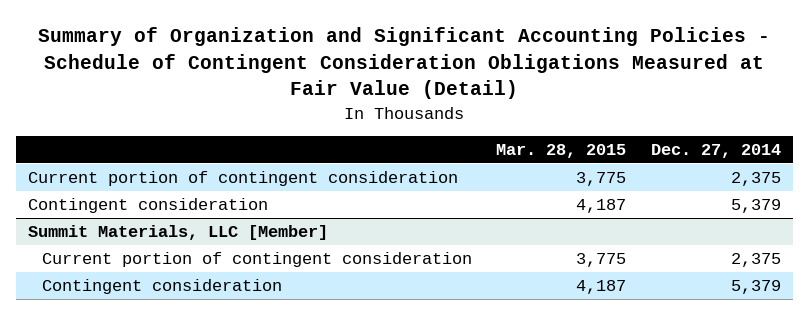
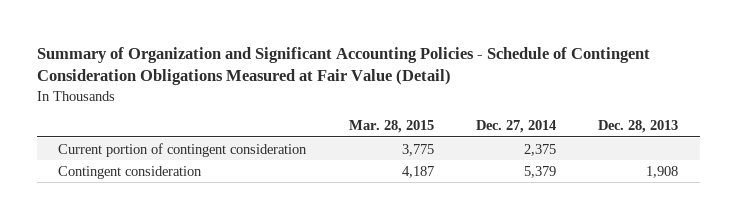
- | Mar. 28, 2015 | Dec. 27, 2014
+ | Mar. 28, 2015 | Dec. 27, 2014 | Dec. 28, 2013
- Summit Materials, LLC [Member]
- Current portion of contingent consideration | 3,775 | 2,375
- Contingent consideration | 4,187 | 5,379

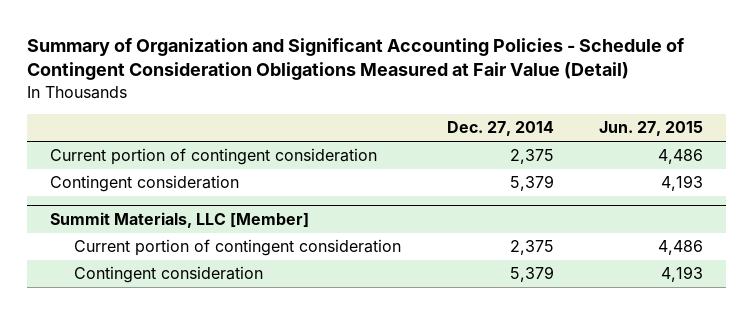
- | Mar. 28, 2015 | Dec. 27, 2014 | Dec. 28, 2013
+ | Dec. 27, 2014 | Jun. 27, 2015
+ Summit Materials, LLC [Member]
+ Current portion of contingent consideration | 2,375 | 4,486
+ Contingent consideration | 5,379 | 4,193

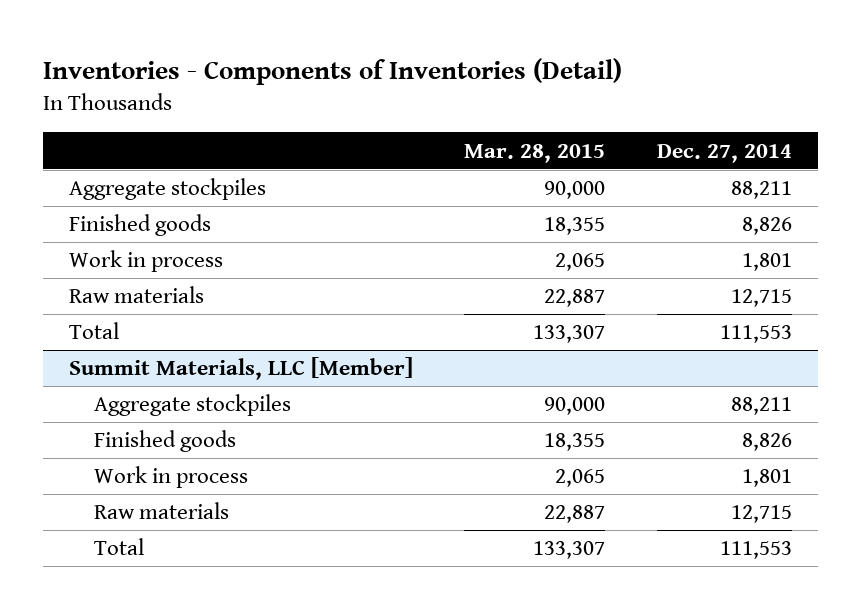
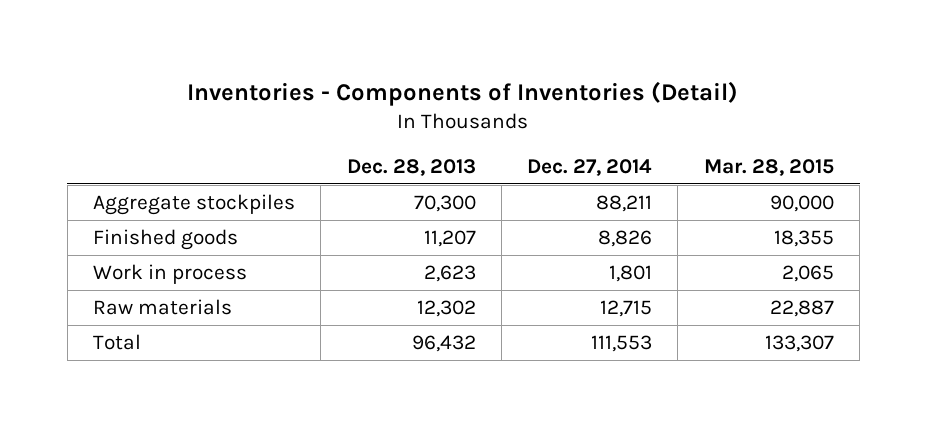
- | Mar. 28, 2015 | Dec. 27, 2014
+ | Dec. 28, 2013 | Dec. 27, 2014 | Mar. 28, 2015
- Summit Materials, LLC [Member]
- Aggregate stockpiles | 90,000 | 88,211
- Finished goods | 18,355 | 8,826
- Work in process | 2,065 | 1,801
- Raw materials | 22,887 | 12,715
- Total | 133,307 | 111,553

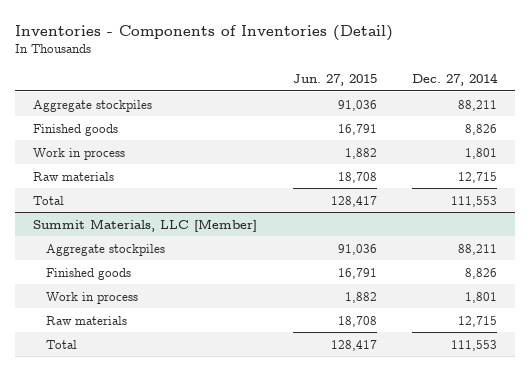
- | Dec. 28, 2013 | Dec. 27, 2014 | Mar. 28, 2015
+ | Jun. 27, 2015 | Dec. 27, 2014
+ Summit Materials, LLC [Member]
+ Aggregate stockpiles | 91,036 | 88,211
+ Finished goods | 16,791 | 8,826
+ Work in process | 1,882 | 1,801
+ Raw materials | 18,708 | 12,715
+ Total | 128,417 | 111,553

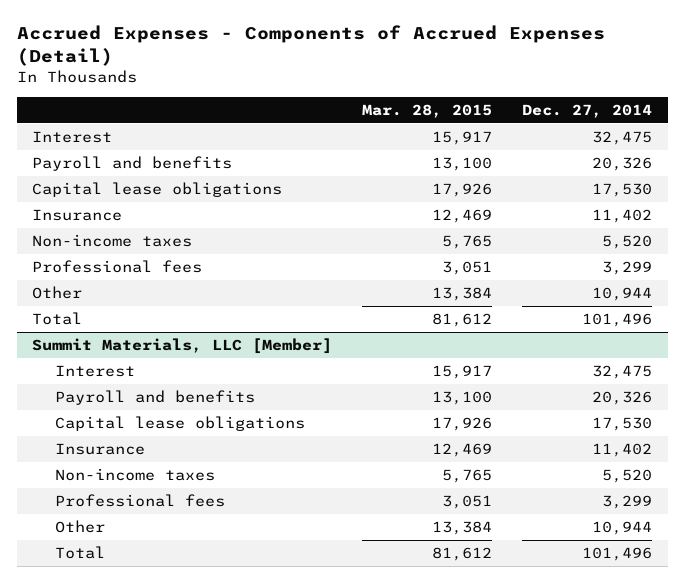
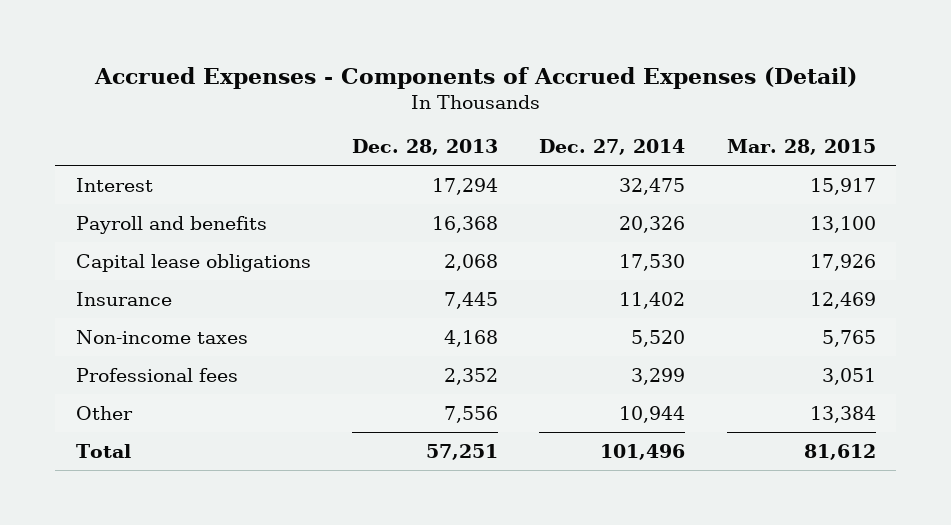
- | Mar. 28, 2015 | Dec. 27, 2014
+ | Dec. 28, 2013 | Dec. 27, 2014 | Mar. 28, 2015
- Summit Materials, LLC [Member]
- Interest | 15,917 | 32,475
- Payroll and benefits | 13,100 | 20,326
- Capital lease obligations | 17,926 | 17,530
- Insurance | 12,469 | 11,402
- Non-income taxes | 5,765 | 5,520
- Professional fees | 3,051 | 3,299
- Other | 13,384 | 10,944
- Total | 81,612 | 101,496

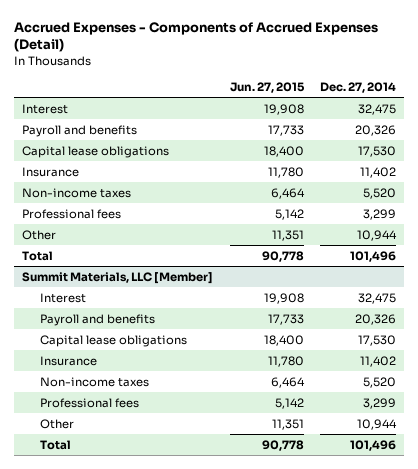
- | Dec. 28, 2013 | Dec. 27, 2014 | Mar. 28, 2015
+ | Jun. 27, 2015 | Dec. 27, 2014
+ Summit Materials, LLC [Member]
+ Interest | 19,908 | 32,475
+ Payroll and benefits | 17,733 | 20,326
+ Capital lease obligations | 18,400 | 17,530
+ Insurance | 11,780 | 11,402
+ Non-income taxes | 6,464 | 5,520
+ Professional fees | 5,142 | 3,299
+ Other | 11,351 | 10,944
+ Total | 90,778 | 101,496

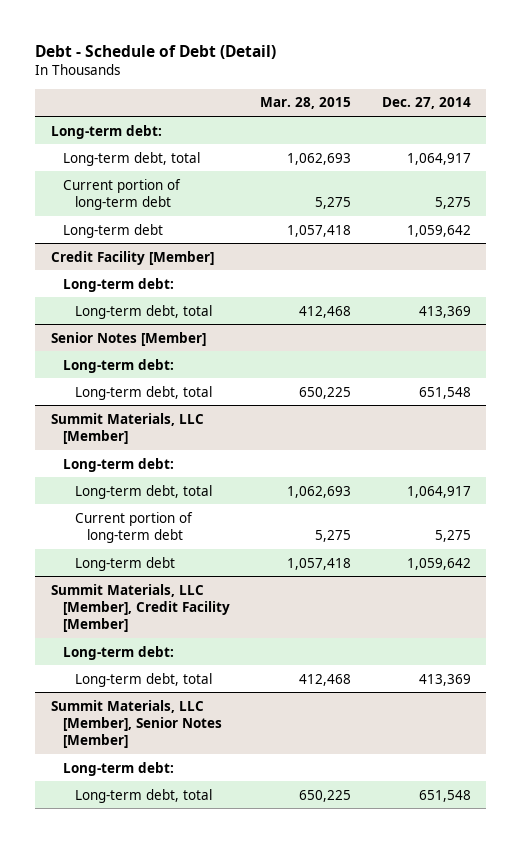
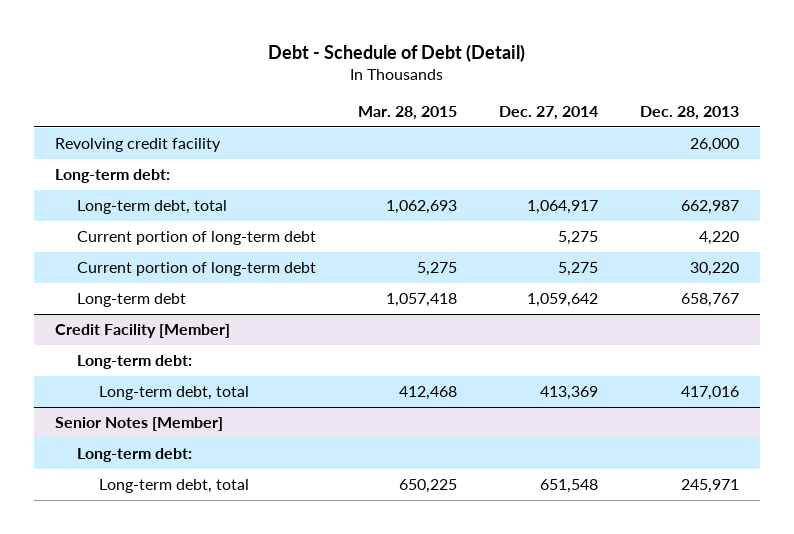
- | Mar. 28, 2015 | Dec. 27, 2014
+ | Mar. 28, 2015 | Dec. 27, 2014 | Dec. 28, 2013
+ Revolving credit facility | | | 26,000
+ Current portion of long-term debt | | 5,275 | 4,220
- Summit Materials, LLC [Member]
- Long-term debt:
- Long-term debt, total | 1,062,693 | 1,064,917
- Current portion of long-term debt | 5,275 | 5,275
- Long-term debt | 1,057,418 | 1,059,642
- Summit Materials, LLC [Member], Credit Facility [Member]
- Long-term debt:
- Long-term debt, total | 412,468 | 413,369
- Summit Materials, LLC [Member], Senior Notes [Member]
- Long-term debt:
- Long-term debt, total | 650,225 | 651,548

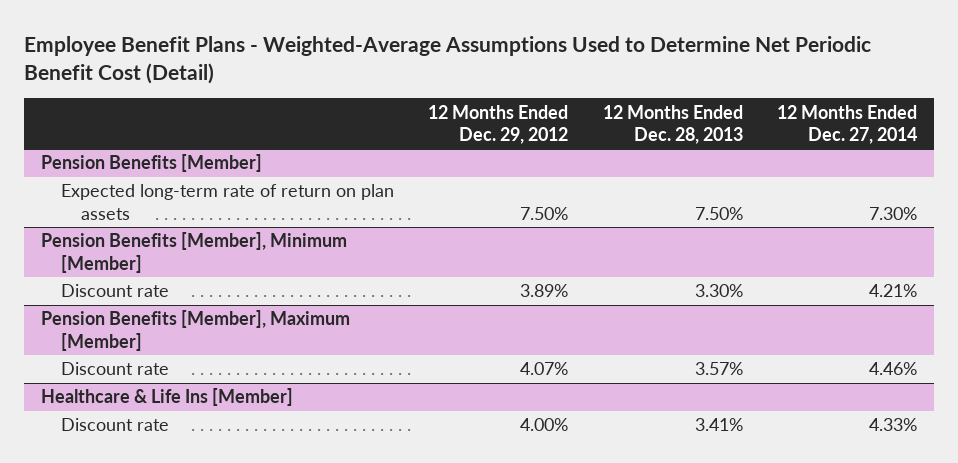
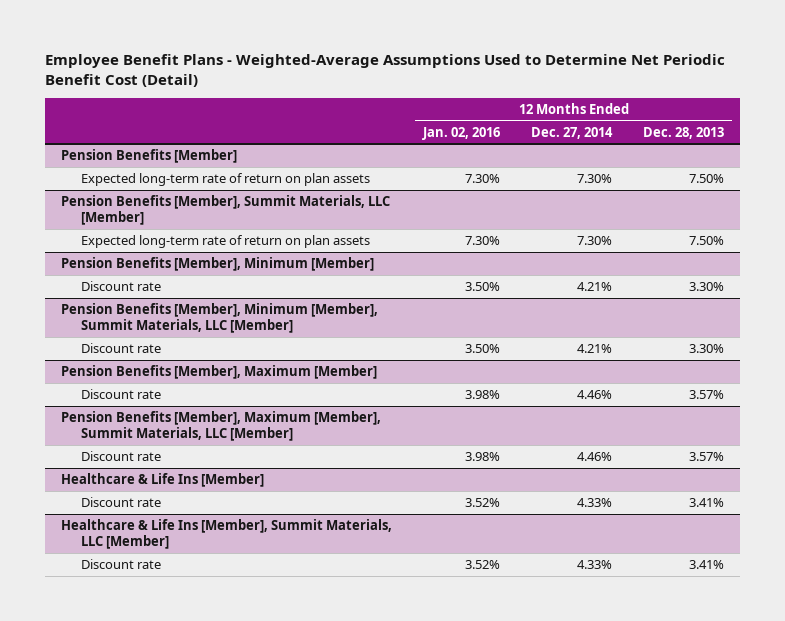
- | 12 Months Ended Dec. 29, 2012 | 12 Months Ended Dec. 28, 2013 | 12 Months Ended Dec. 27, 2014
+ | 12 Months Ended Jan. 02, 2016 | 12 Months Ended Dec. 27, 2014 | 12 Months Ended Dec. 28, 2013
+ Pension Benefits [Member], Summit Materials, LLC [Member]
+ Expected long-term rate of return on plan assets | 7.30% | 7.30% | 7.50%
+ Pension Benefits [Member], Minimum [Member], Summit Materials, LLC [Member]
+ Discount rate | 3.50% | 4.21% | 3.30%
+ Pension Benefits [Member], Maximum [Member], Summit Materials, LLC [Member]
+ Discount rate | 3.98% | 4.46% | 3.57%
+ Healthcare & Life Ins [Member], Summit Materials, LLC [Member]
+ Discount rate | 3.52% | 4.33% | 3.41%

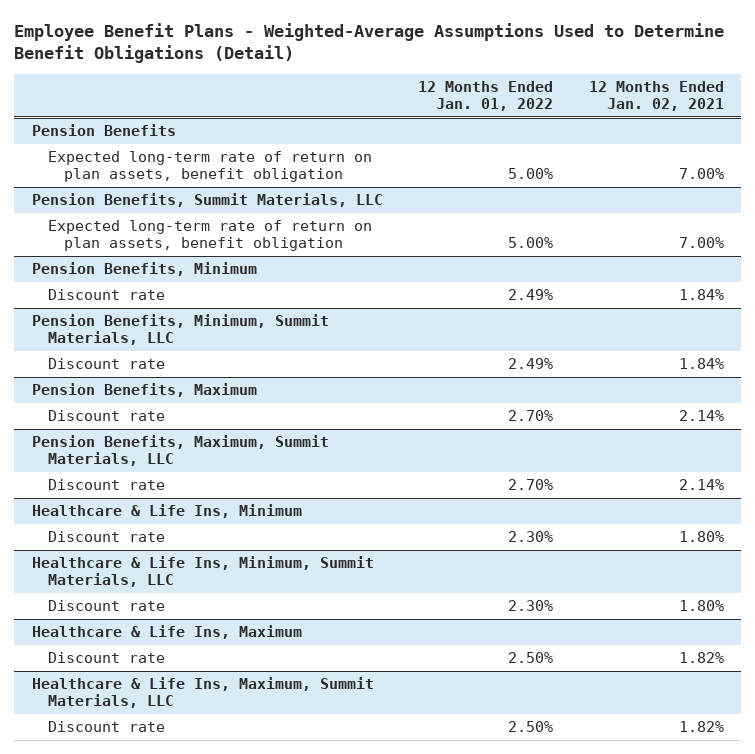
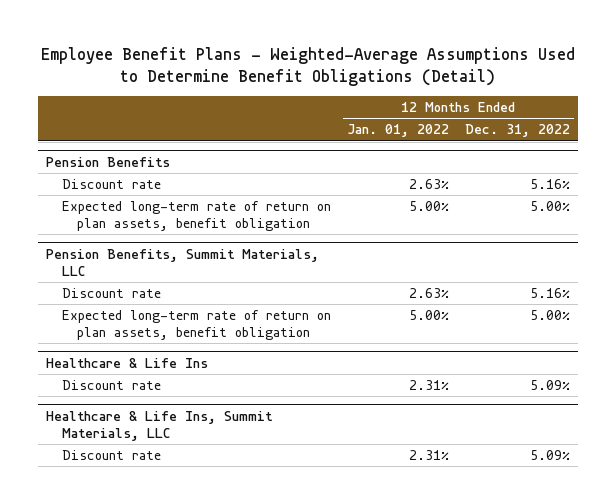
- | 12 Months Ended Jan. 01, 2022 | 12 Months Ended Jan. 02, 2021
+ | 12 Months Ended Jan. 01, 2022 | 12 Months Ended Dec. 31, 2022
@ Pension Benefits
+ Discount rate | 2.63% | 5.16%
@ Pension Benefits, Summit Materials, LLC
+ Discount rate | 2.63% | 5.16%
- Pension Benefits, Minimum
- Discount rate | 2.49% | 1.84%
- Pension Benefits, Minimum, Summit Materials, LLC
- Discount rate | 2.49% | 1.84%
- Pension Benefits, Maximum
- Discount rate | 2.70% | 2.14%
- Pension Benefits, Maximum, Summit Materials, LLC
- Discount rate | 2.70% | 2.14%
- Healthcare & Life Ins, Minimum
- Discount rate | 2.30% | 1.80%
- Healthcare & Life Ins, Minimum, Summit Materials, LLC
- Discount rate | 2.30% | 1.80%
- Healthcare & Life Ins, Maximum
- Discount rate | 2.50% | 1.82%
- Healthcare & Life Ins, Maximum, Summit Materials, LLC
- Discount rate | 2.50% | 1.82%
+ Healthcare & Life Ins
+ Discount rate | 2.31% | 5.09%
+ Healthcare & Life Ins, Summit Materials, LLC
+ Discount rate | 2.31% | 5.09%

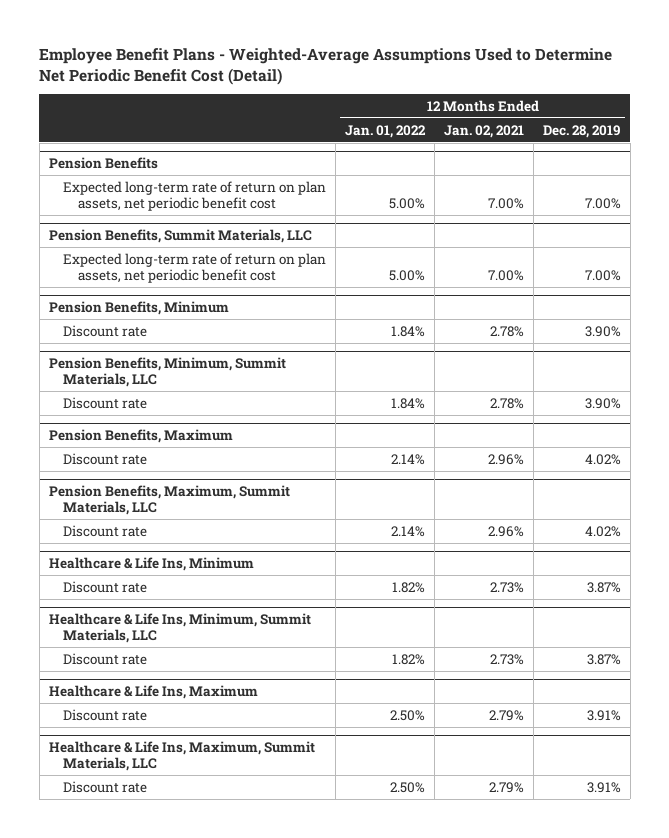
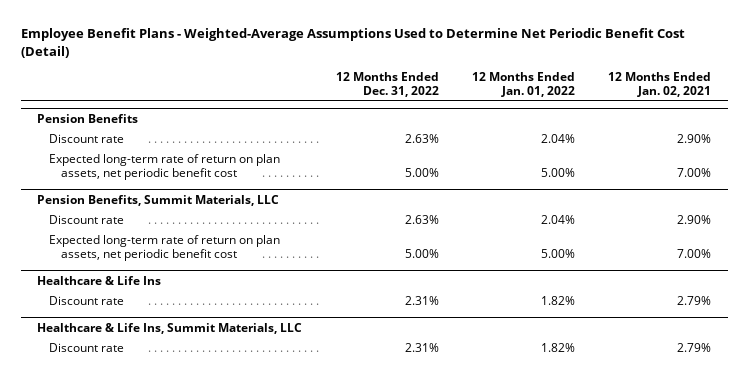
- | 12 Months Ended Jan. 01, 2022 | 12 Months Ended Jan. 02, 2021 | 12 Months Ended Dec. 28, 2019
+ | 12 Months Ended Dec. 31, 2022 | 12 Months Ended Jan. 01, 2022 | 12 Months Ended Jan. 02, 2021
@ Pension Benefits
+ Discount rate | 2.63% | 2.04% | 2.90%
@ Pension Benefits, Summit Materials, LLC
+ Discount rate | 2.63% | 2.04% | 2.90%
- Pension Benefits, Minimum
- Discount rate | 1.84% | 2.78% | 3.90%
- Pension Benefits, Minimum, Summit Materials, LLC
- Discount rate | 1.84% | 2.78% | 3.90%
- Pension Benefits, Maximum
- Discount rate | 2.14% | 2.96% | 4.02%
- Pension Benefits, Maximum, Summit Materials, LLC
- Discount rate | 2.14% | 2.96% | 4.02%
- Healthcare & Life Ins, Minimum
- Discount rate | 1.82% | 2.73% | 3.87%
- Healthcare & Life Ins, Minimum, Summit Materials, LLC
- Discount rate | 1.82% | 2.73% | 3.87%
- Healthcare & Life Ins, Maximum
- Discount rate | 2.50% | 2.79% | 3.91%
- Healthcare & Life Ins, Maximum, Summit Materials, LLC
- Discount rate | 2.50% | 2.79% | 3.91%
+ Healthcare & Life Ins
+ Discount rate | 2.31% | 1.82% | 2.79%
+ Healthcare & Life Ins, Summit Materials, LLC
+ Discount rate | 2.31% | 1.82% | 2.79%

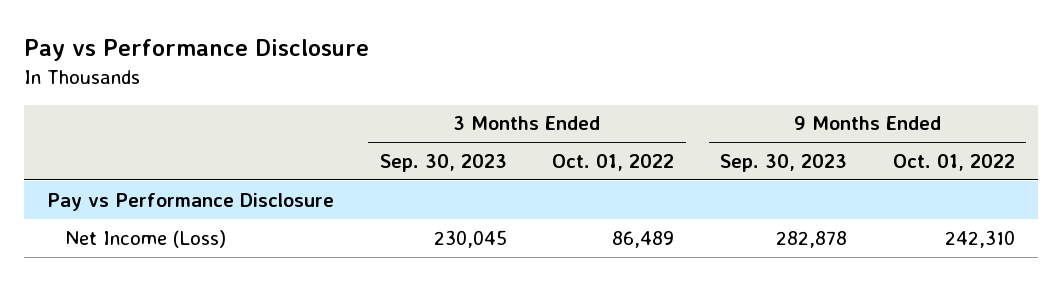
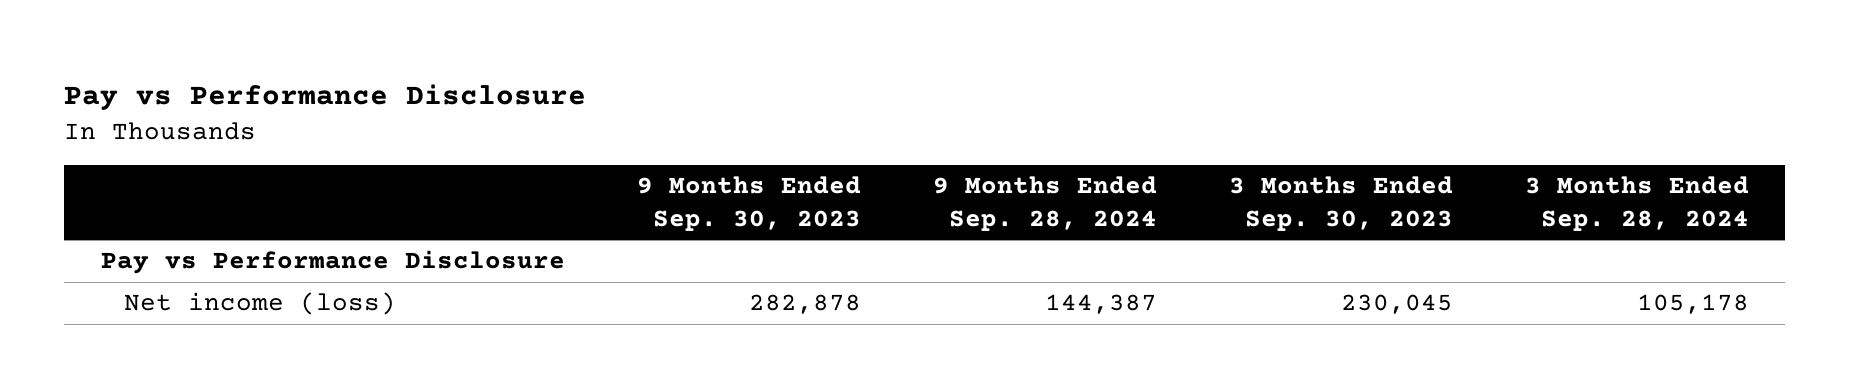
- | 3 Months Ended Sep. 30, 2023 | 3 Months Ended Oct. 01, 2022 | 9 Months Ended Sep. 30, 2023 | 9 Months Ended Oct. 01, 2022
+ | 9 Months Ended Sep. 30, 2023 | 9 Months Ended Sep. 28, 2024 | 3 Months Ended Sep. 30, 2023 | 3 Months Ended Sep. 28, 2024
- Net Income (Loss) | 230,045 | 86,489 | 282,878 | 242,310
+ Net income (loss) | 282,878 | 144,387 | 230,045 | 105,178

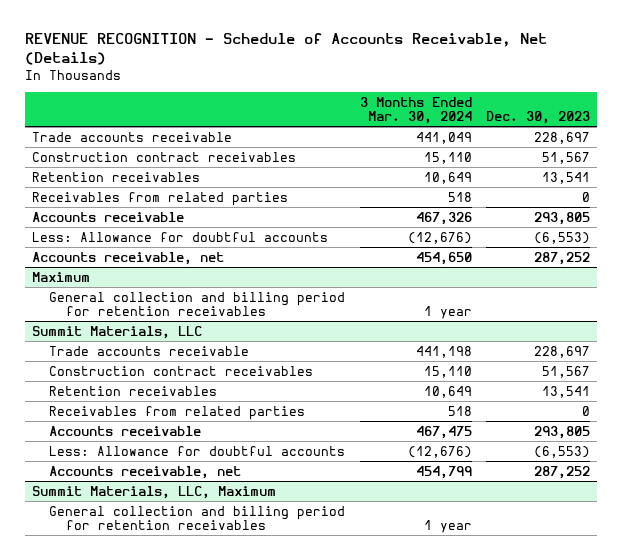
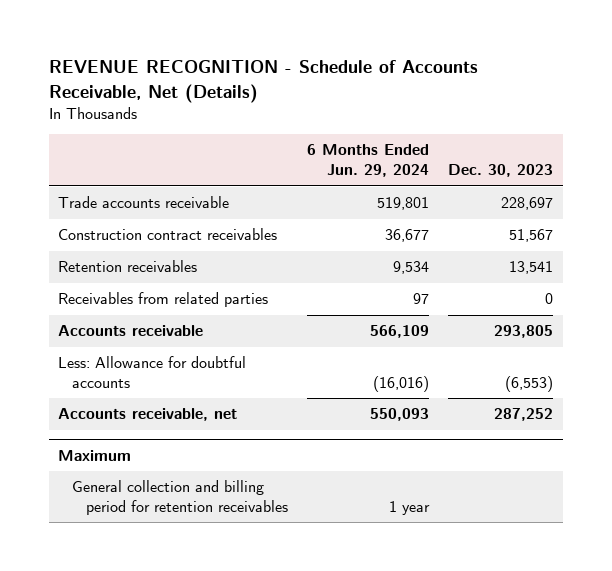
- | 3 Months Ended Mar. 30, 2024 | Dec. 30, 2023
+ | 6 Months Ended Jun. 29, 2024 | Dec. 30, 2023
- Summit Materials, LLC
- Trade accounts receivable | 441,198 | 228,697
- Construction contract receivables | 15,110 | 51,567
- Retention receivables | 10,649 | 13,541
- Receivables from related parties | 518 | 0
- Accounts receivable | 467,475 | 293,805
- Less: Allowance for doubtful accounts | (12,676) | (6,553)
- Accounts receivable, net | 454,799 | 287,252
- Summit Materials, LLC, Maximum
- General collection and billing period for retention receivables | 1 year |

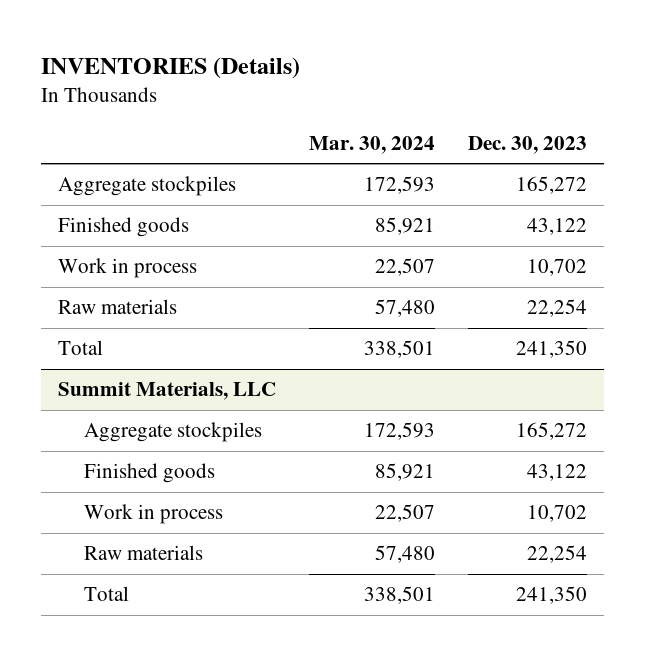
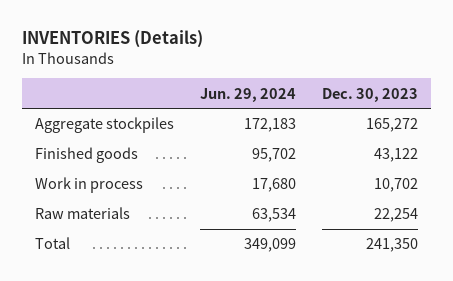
- | Mar. 30, 2024 | Dec. 30, 2023
+ | Jun. 29, 2024 | Dec. 30, 2023
- Summit Materials, LLC
- Aggregate stockpiles | 172,593 | 165,272
- Finished goods | 85,921 | 43,122
- Work in process | 22,507 | 10,702
- Raw materials | 57,480 | 22,254
- Total | 338,501 | 241,350

